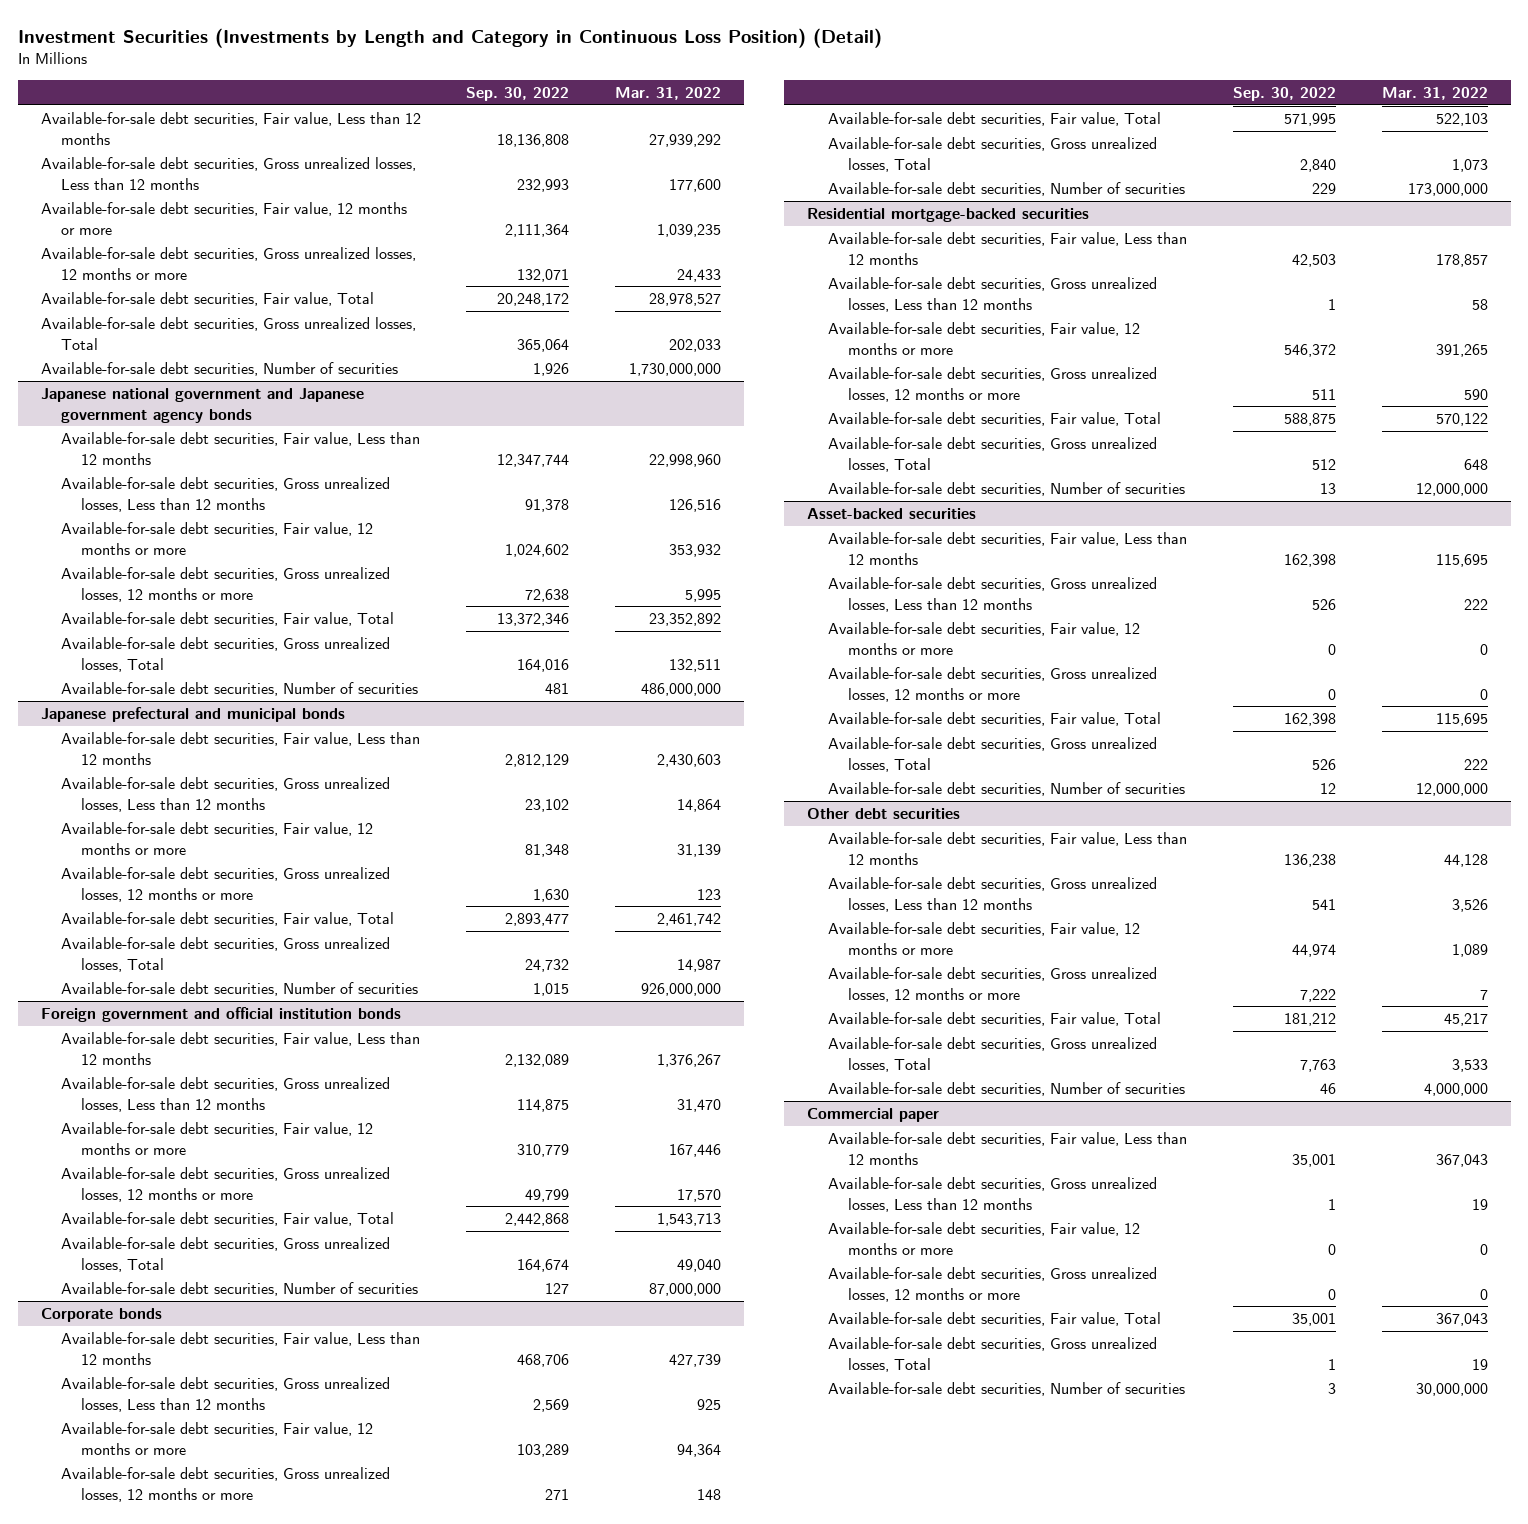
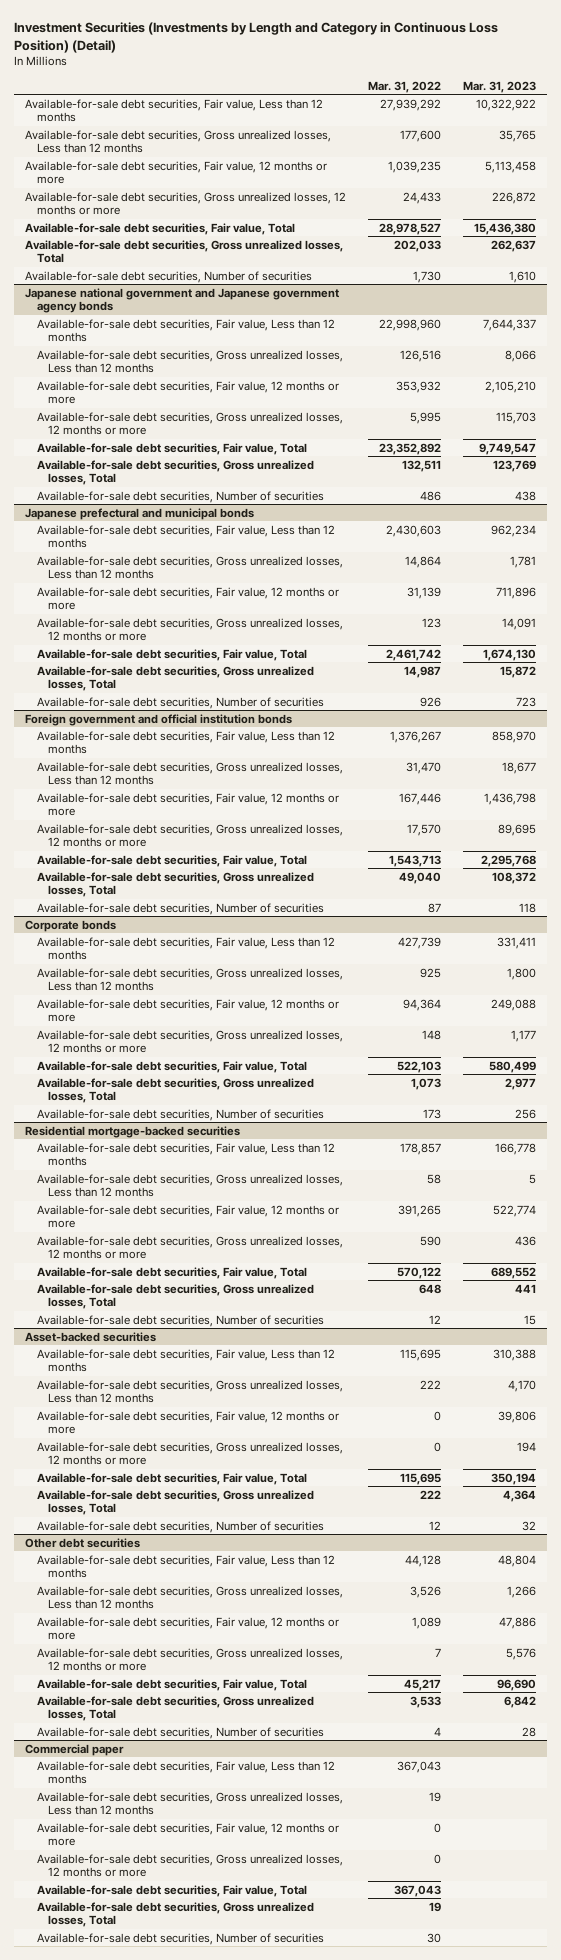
- | Sep. 30, 2022 | Mar. 31, 2022
+ | Mar. 31, 2022 | Mar. 31, 2023
- Available-for-sale debt securities, Number of securities | 1,926 | 1,730,000,000
+ Available-for-sale debt securities, Number of securities | 1,730 | 1,610
@ Japanese national government and Japanese government agency bonds
- Available-for-sale debt securities, Number of securities | 481 | 486,000,000
+ Available-for-sale debt securities, Number of securities | 486 | 438
@ Japanese prefectural and municipal bonds
- Available-for-sale debt securities, Number of securities | 1,015 | 926,000,000
+ Available-for-sale debt securities, Number of securities | 926 | 723
@ Foreign government and official institution bonds
- Available-for-sale debt securities, Number of securities | 127 | 87,000,000
+ Available-for-sale debt securities, Number of securities | 87 | 118
@ Corporate bonds
- Available-for-sale debt securities, Number of securities | 229 | 173,000,000
+ Available-for-sale debt securities, Number of securities | 173 | 256
@ Residential mortgage-backed securities
- Available-for-sale debt securities, Number of securities | 13 | 12,000,000
+ Available-for-sale debt securities, Number of securities | 12 | 15
@ Asset-backed securities
- Available-for-sale debt securities, Number of securities | 12 | 12,000,000
+ Available-for-sale debt securities, Number of securities | 12 | 32
@ Other debt securities
- Available-for-sale debt securities, Number of securities | 46 | 4,000,000
+ Available-for-sale debt securities, Number of securities | 4 | 28
@ Commercial paper
- Available-for-sale debt securities, Number of securities | 3 | 30,000,000
+ Available-for-sale debt securities, Number of securities | 30 |

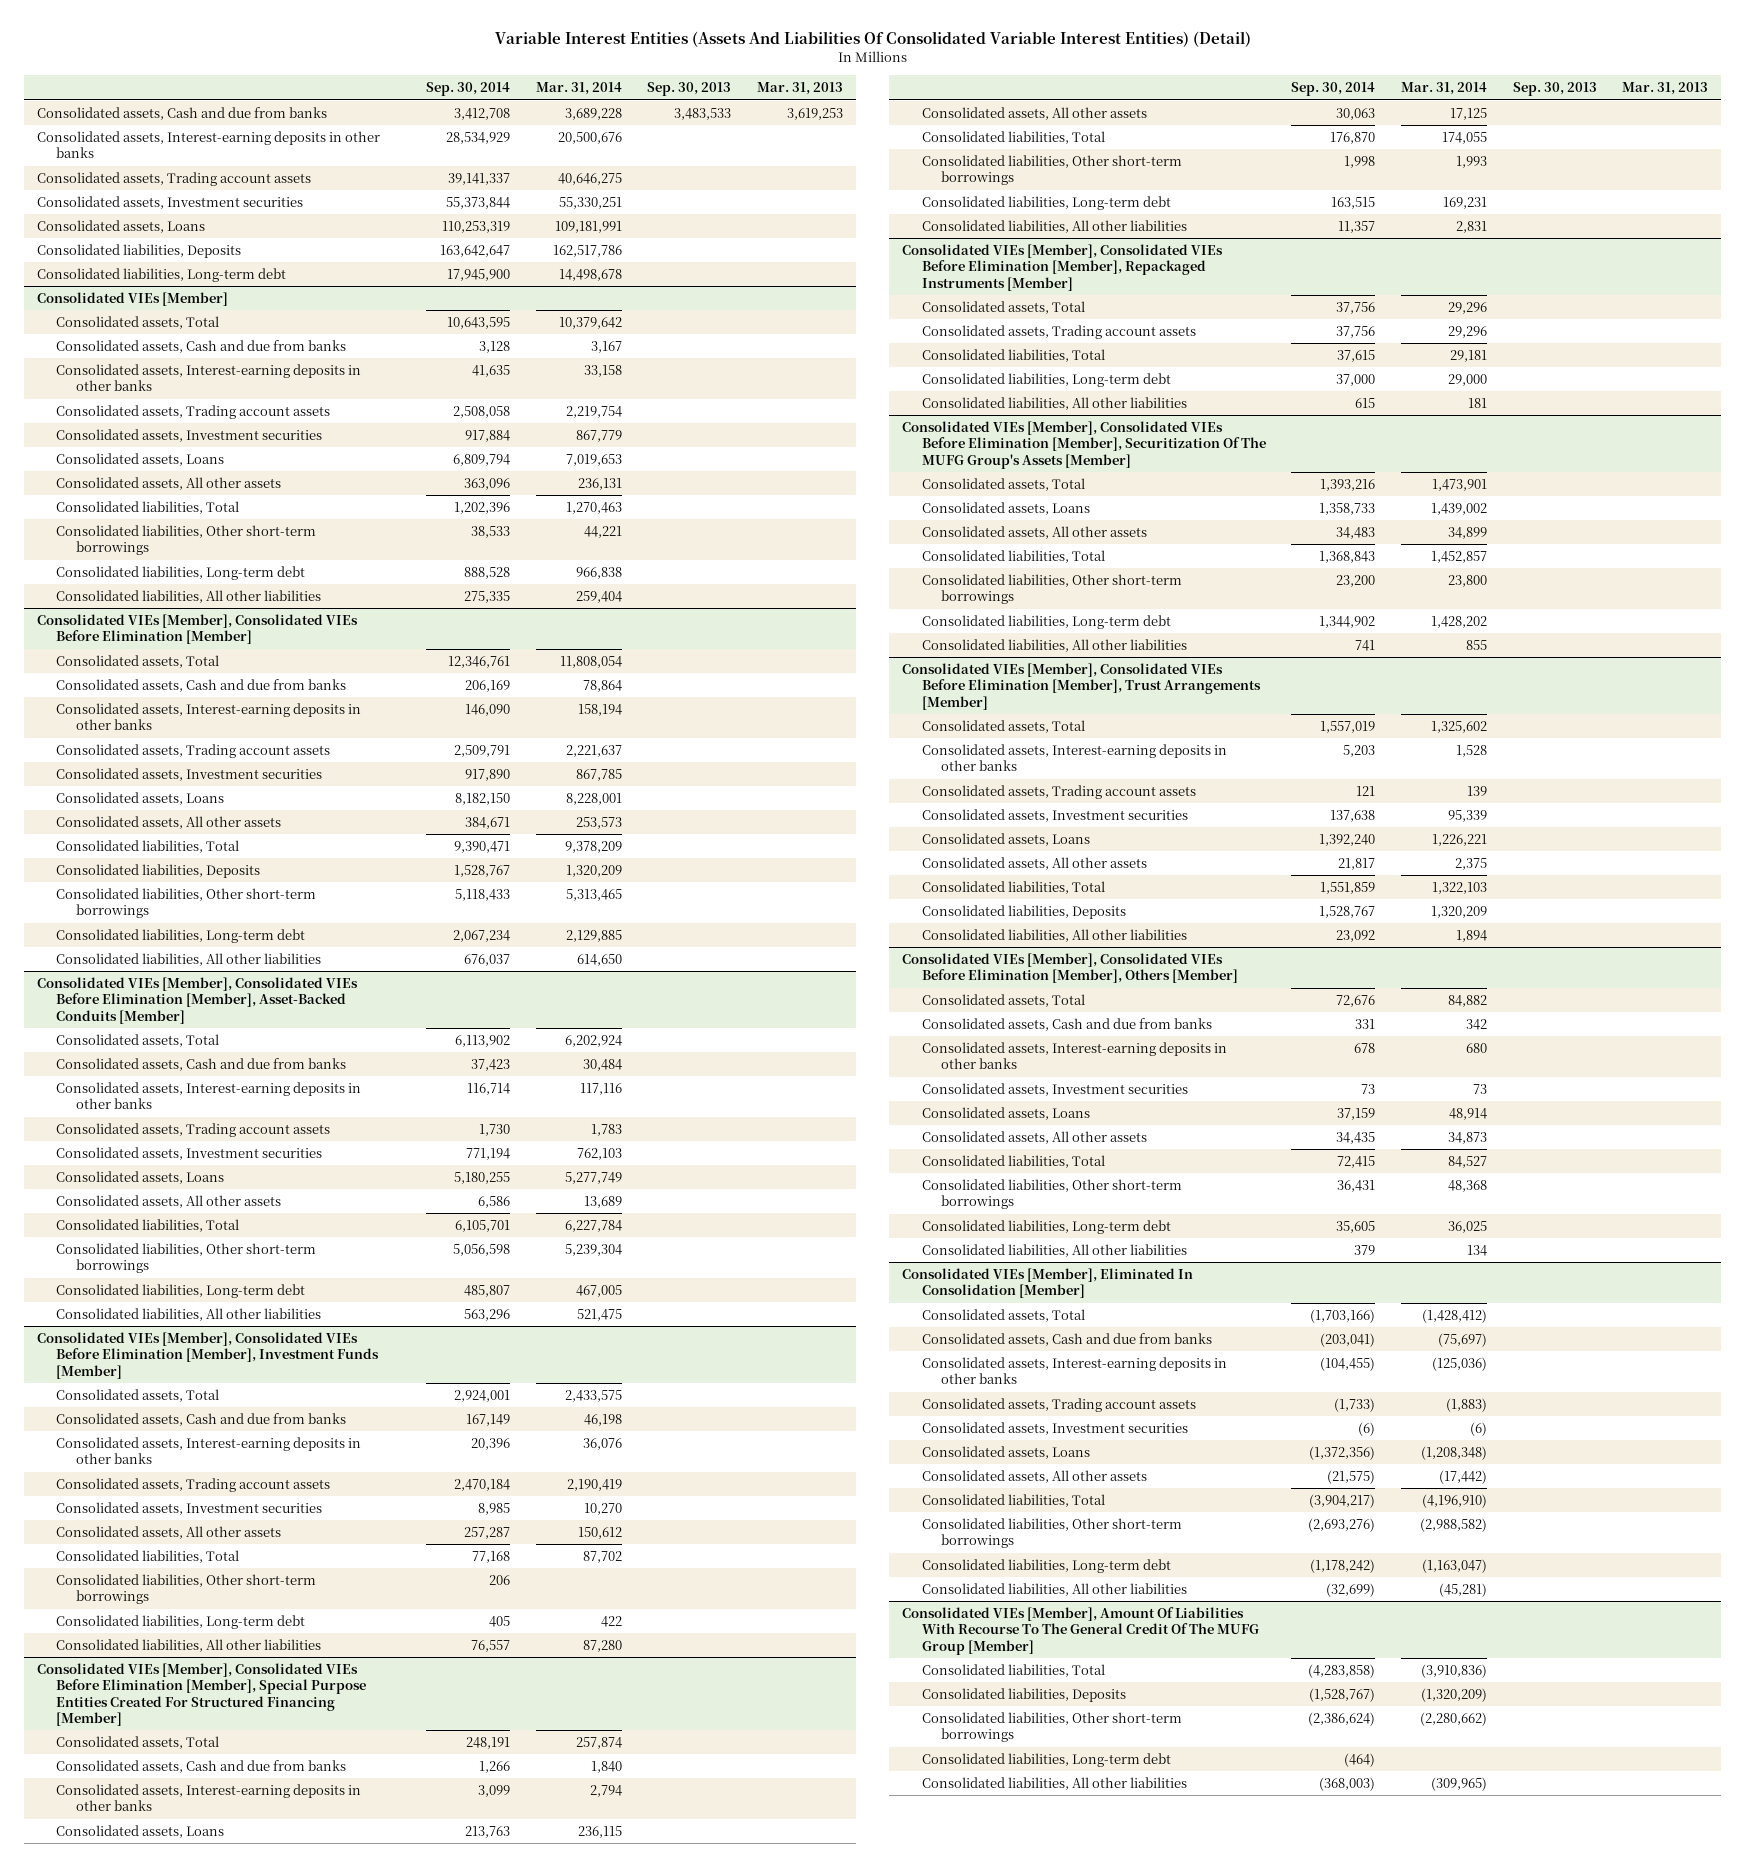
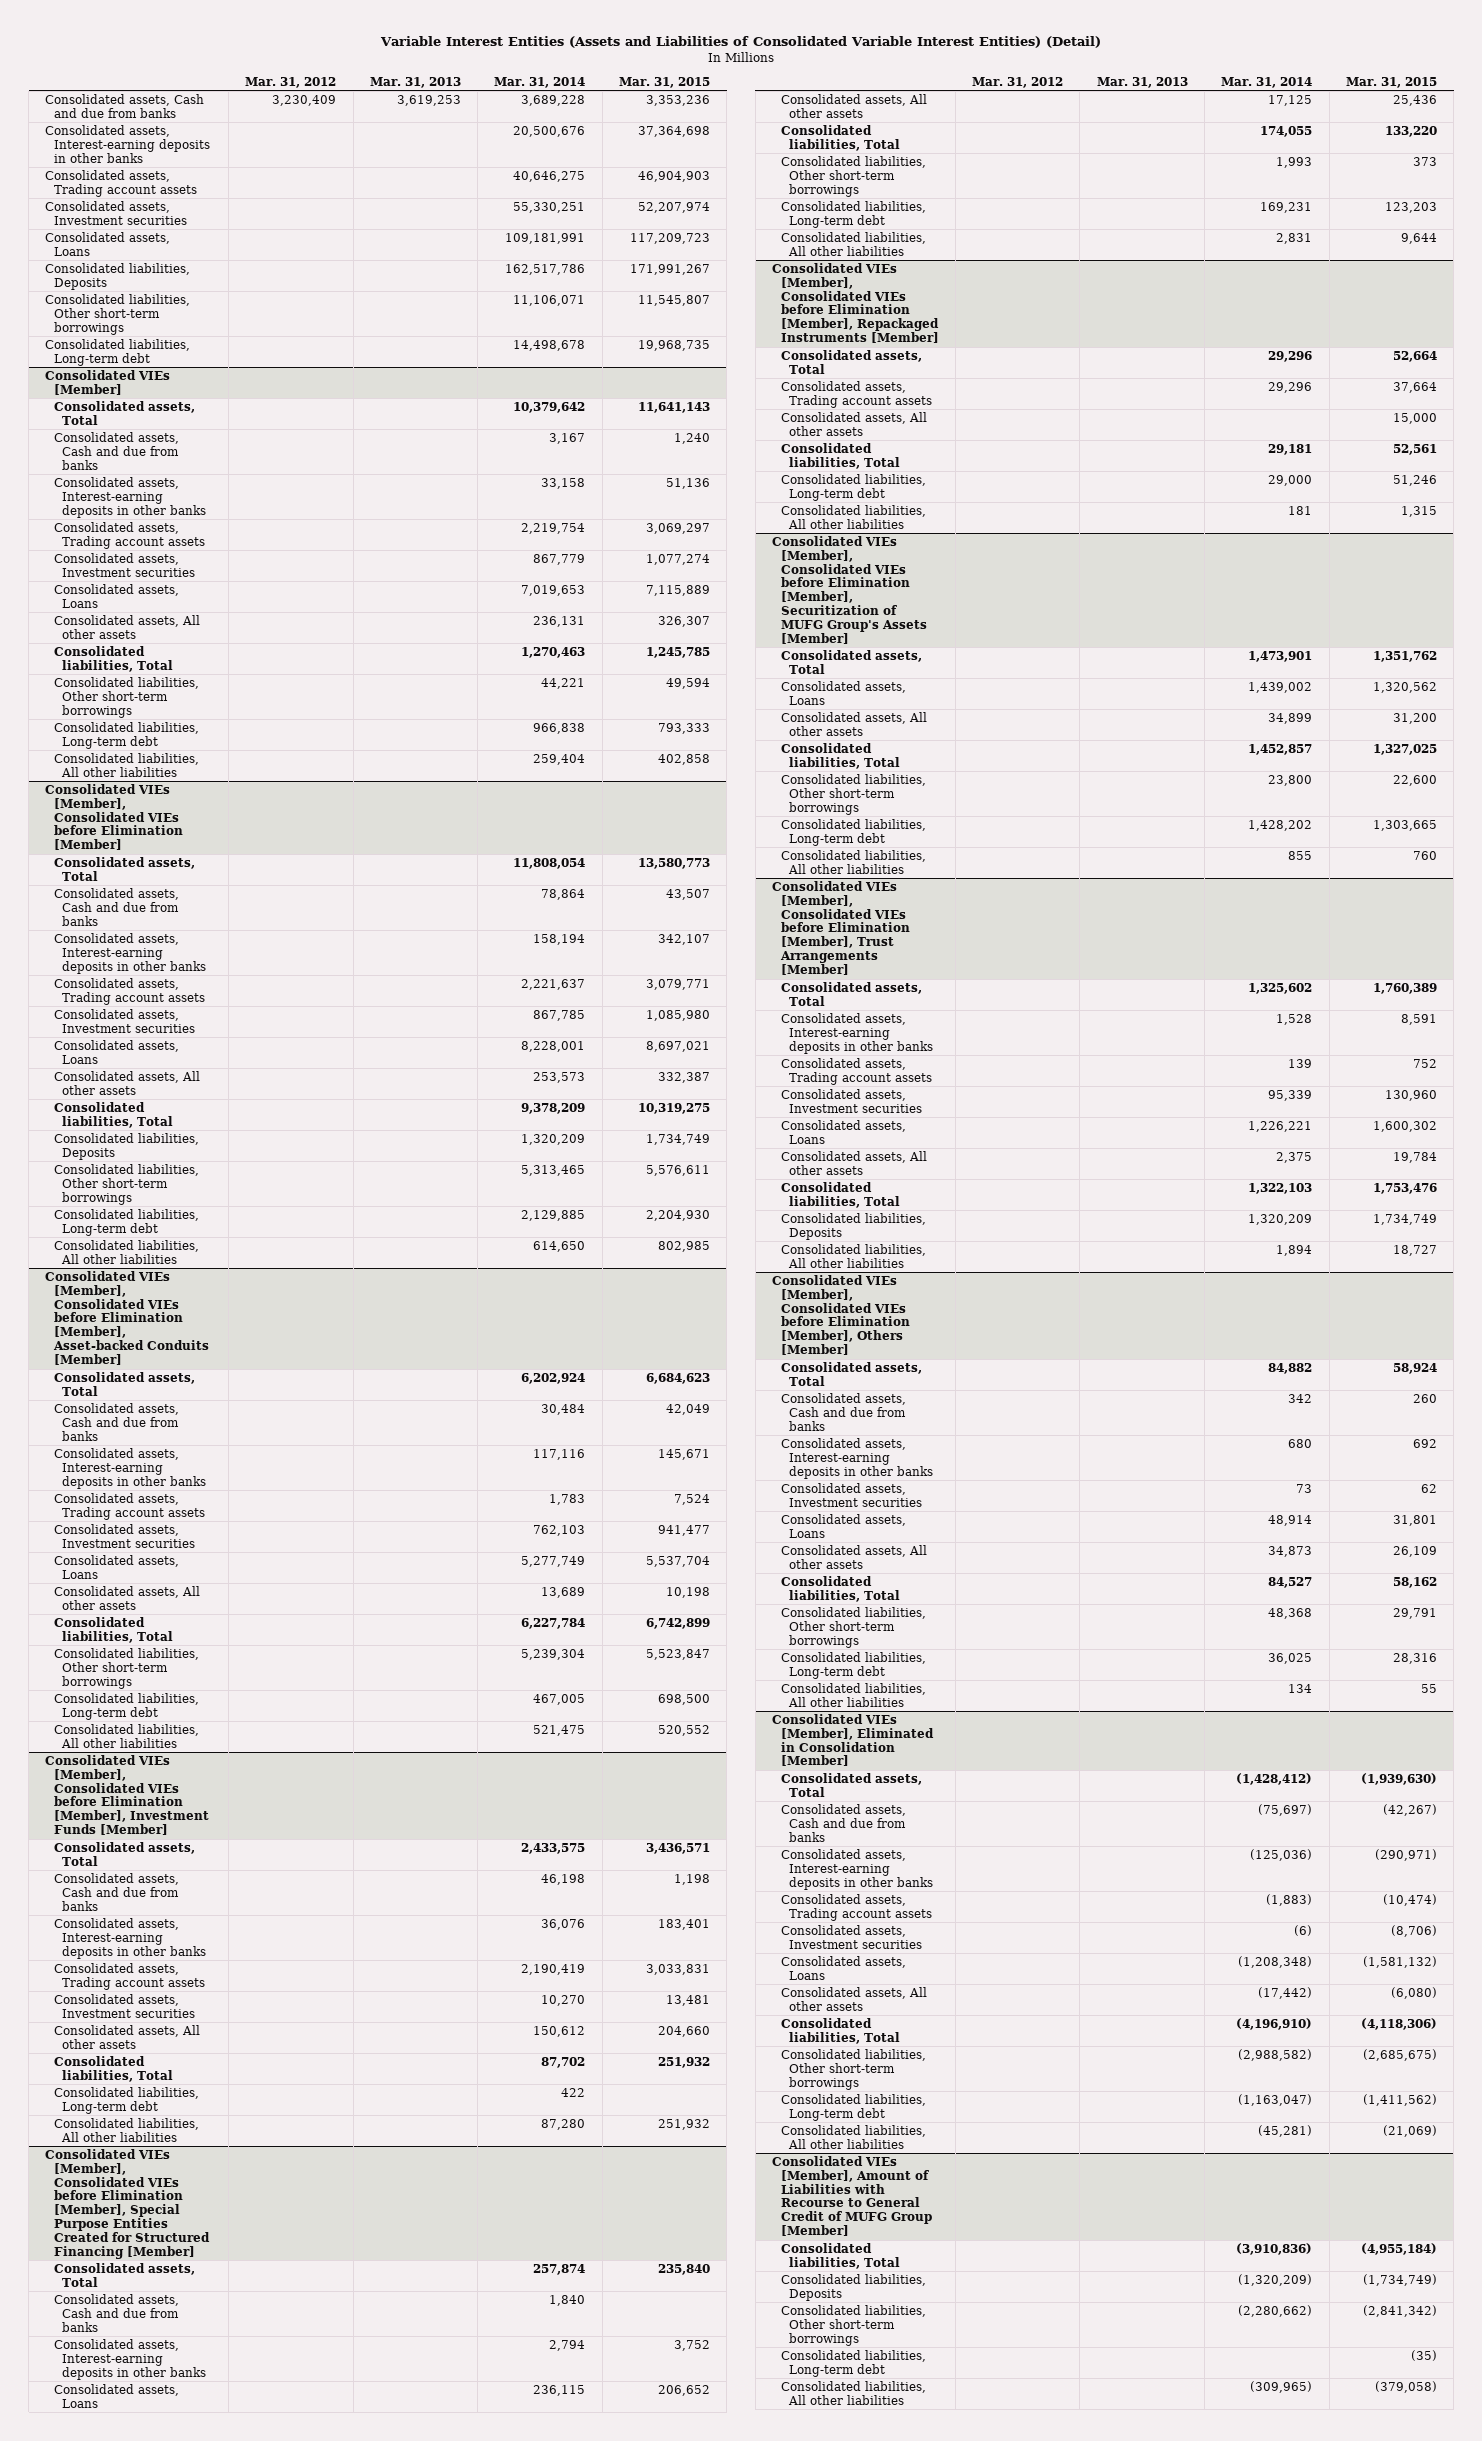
- Variable Interest Entities (Assets And Liabilities Of Consolidated Variable Interest Entities) (Detail)
+ Variable Interest Entities (Assets and Liabilities of Consolidated Variable Interest Entities) (Detail)
- | Sep. 30, 2014 | Mar. 31, 2014 | Sep. 30, 2013 | Mar. 31, 2013
+ | Mar. 31, 2012 | Mar. 31, 2013 | Mar. 31, 2014 | Mar. 31, 2015
+ Consolidated liabilities, Other short-term borrowings | | | 11,106,071 | 11,545,807
- Consolidated VIEs [Member], Consolidated VIEs Before Elimination [Member]
+ Consolidated VIEs [Member], Consolidated VIEs before Elimination [Member]
- Consolidated VIEs [Member], Consolidated VIEs Before Elimination [Member], Asset-Backed Conduits [Member]
+ Consolidated VIEs [Member], Consolidated VIEs before Elimination [Member], Asset-backed Conduits [Member]
- Consolidated VIEs [Member], Consolidated VIEs Before Elimination [Member], Investment Funds [Member]
+ Consolidated VIEs [Member], Consolidated VIEs before Elimination [Member], Investment Funds [Member]
- Consolidated liabilities, Other short-term borrowings | 206 | | |
- Consolidated VIEs [Member], Consolidated VIEs Before Elimination [Member], Special Purpose Entities Created For Structured Financing [Member]
+ Consolidated VIEs [Member], Consolidated VIEs before Elimination [Member], Special Purpose Entities Created for Structured Financing [Member]
- Consolidated VIEs [Member], Consolidated VIEs Before Elimination [Member], Repackaged Instruments [Member]
+ Consolidated VIEs [Member], Consolidated VIEs before Elimination [Member], Repackaged Instruments [Member]
+ Consolidated assets, All other assets | | | | 15,000
- Consolidated VIEs [Member], Consolidated VIEs Before Elimination [Member], Securitization Of The MUFG Group's Assets [Member]
+ Consolidated VIEs [Member], Consolidated VIEs before Elimination [Member], Securitization of MUFG Group's Assets [Member]
- Consolidated VIEs [Member], Consolidated VIEs Before Elimination [Member], Trust Arrangements [Member]
+ Consolidated VIEs [Member], Consolidated VIEs before Elimination [Member], Trust Arrangements [Member]
- Consolidated VIEs [Member], Consolidated VIEs Before Elimination [Member], Others [Member]
+ Consolidated VIEs [Member], Consolidated VIEs before Elimination [Member], Others [Member]
- Consolidated VIEs [Member], Eliminated In Consolidation [Member]
+ Consolidated VIEs [Member], Eliminated in Consolidation [Member]
- Consolidated VIEs [Member], Amount Of Liabilities With Recourse To The General Credit Of The MUFG Group [Member]
+ Consolidated VIEs [Member], Amount of Liabilities with Recourse to General Credit of MUFG Group [Member]

